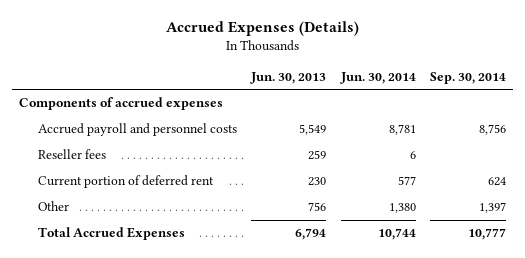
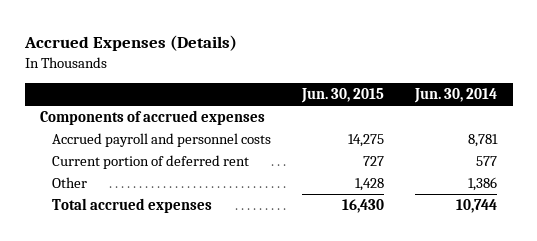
- | Jun. 30, 2013 | Jun. 30, 2014 | Sep. 30, 2014
+ | Jun. 30, 2015 | Jun. 30, 2014
- Reseller fees | 259 | 6 |
- Other | 756 | 1,380 | 1,397
- Total Accrued Expenses | 6,794 | 10,744 | 10,777
+ Other | 1,428 | 1,386
+ Total accrued expenses | 16,430 | 10,744

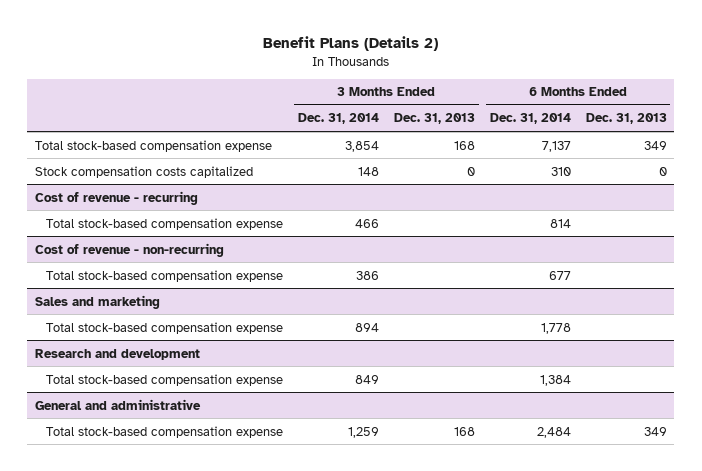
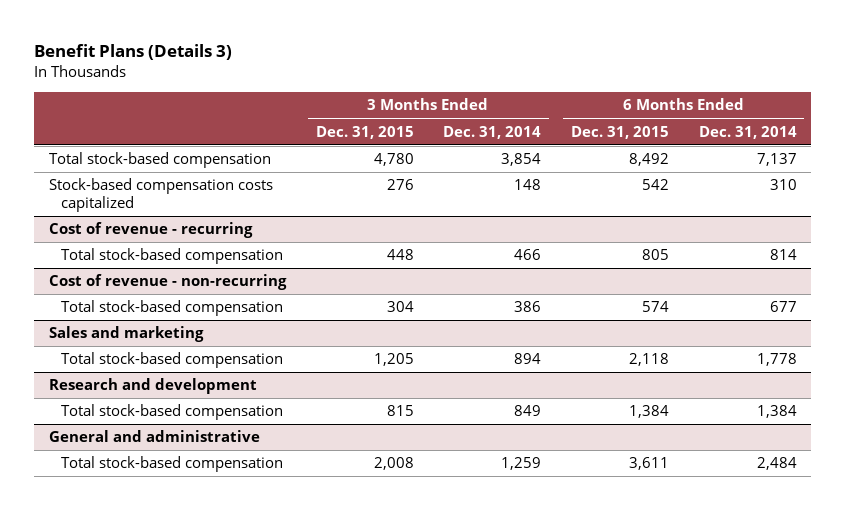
- Benefit Plans (Details 2)
+ Benefit Plans (Details 3)
- | 3 Months Ended Dec. 31, 2014 | 3 Months Ended Dec. 31, 2013 | 6 Months Ended Dec. 31, 2014 | 6 Months Ended Dec. 31, 2013
+ | 3 Months Ended Dec. 31, 2015 | 3 Months Ended Dec. 31, 2014 | 6 Months Ended Dec. 31, 2015 | 6 Months Ended Dec. 31, 2014
- Total stock-based compensation expense | 3,854 | 168 | 7,137 | 349
- Stock compensation costs capitalized | 148 | 0 | 310 | 0
+ Total stock-based compensation | 4,780 | 3,854 | 8,492 | 7,137
+ Stock-based compensation costs capitalized | 276 | 148 | 542 | 310
@ Cost of revenue - recurring
- Total stock-based compensation expense | 466 | | 814 |
+ Total stock-based compensation | 448 | 466 | 805 | 814
@ Cost of revenue - non-recurring
- Total stock-based compensation expense | 386 | | 677 |
+ Total stock-based compensation | 304 | 386 | 574 | 677
@ Sales and marketing
- Total stock-based compensation expense | 894 | | 1,778 |
+ Total stock-based compensation | 1,205 | 894 | 2,118 | 1,778
@ Research and development
- Total stock-based compensation expense | 849 | | 1,384 |
+ Total stock-based compensation | 815 | 849 | 1,384 | 1,384
@ General and administrative
- Total stock-based compensation expense | 1,259 | 168 | 2,484 | 349
+ Total stock-based compensation | 2,008 | 1,259 | 3,611 | 2,484

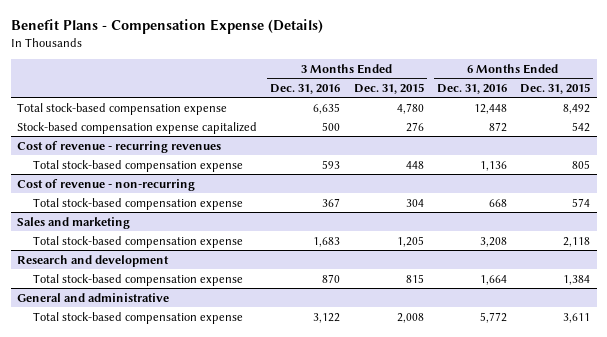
- Benefit Plans (Details 3)
+ Benefit Plans - Compensation Expense (Details)
- | 3 Months Ended Dec. 31, 2015 | 3 Months Ended Dec. 31, 2014 | 6 Months Ended Dec. 31, 2015 | 6 Months Ended Dec. 31, 2014
+ | 3 Months Ended Dec. 31, 2016 | 3 Months Ended Dec. 31, 2015 | 6 Months Ended Dec. 31, 2016 | 6 Months Ended Dec. 31, 2015
- Total stock-based compensation | 4,780 | 3,854 | 8,492 | 7,137
- Stock-based compensation costs capitalized | 276 | 148 | 542 | 310
- Cost of revenue - recurring
- Total stock-based compensation | 448 | 466 | 805 | 814
+ Total stock-based compensation expense | 6,635 | 4,780 | 12,448 | 8,492
+ Stock-based compensation expense capitalized | 500 | 276 | 872 | 542
+ Cost of revenue - recurring revenues
+ Total stock-based compensation expense | 593 | 448 | 1,136 | 805
@ Cost of revenue - non-recurring
- Total stock-based compensation | 304 | 386 | 574 | 677
+ Total stock-based compensation expense | 367 | 304 | 668 | 574
@ Sales and marketing
- Total stock-based compensation | 1,205 | 894 | 2,118 | 1,778
+ Total stock-based compensation expense | 1,683 | 1,205 | 3,208 | 2,118
@ Research and development
- Total stock-based compensation | 815 | 849 | 1,384 | 1,384
+ Total stock-based compensation expense | 870 | 815 | 1,664 | 1,384
@ General and administrative
- Total stock-based compensation | 2,008 | 1,259 | 3,611 | 2,484
+ Total stock-based compensation expense | 3,122 | 2,008 | 5,772 | 3,611

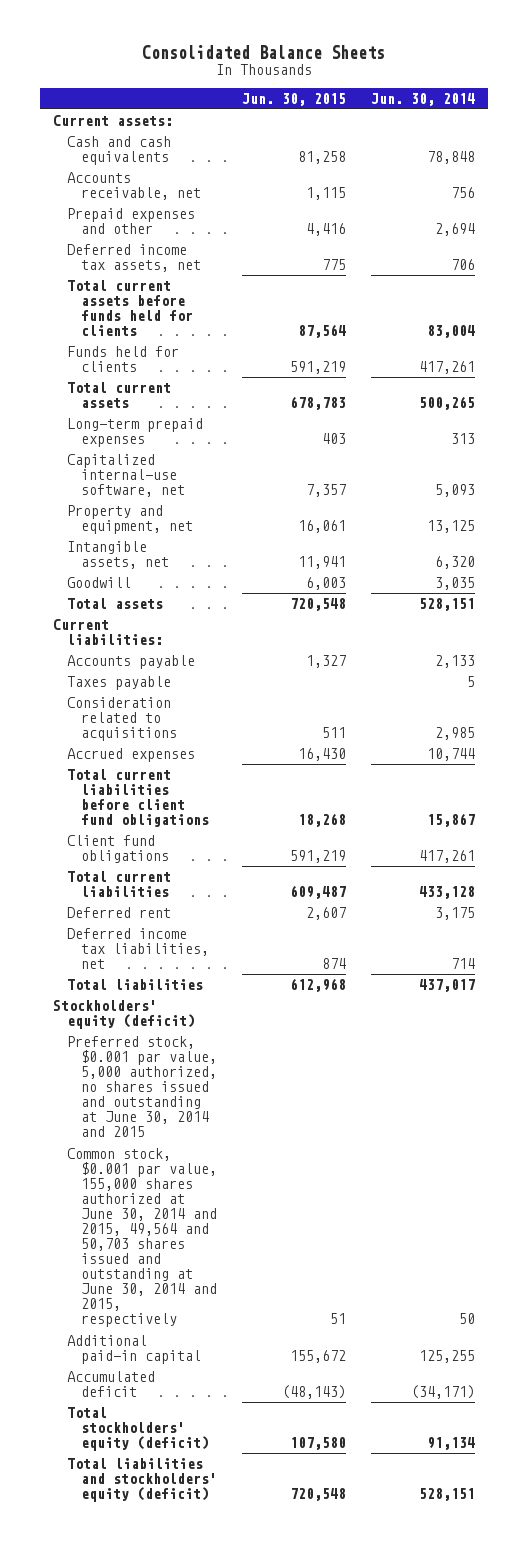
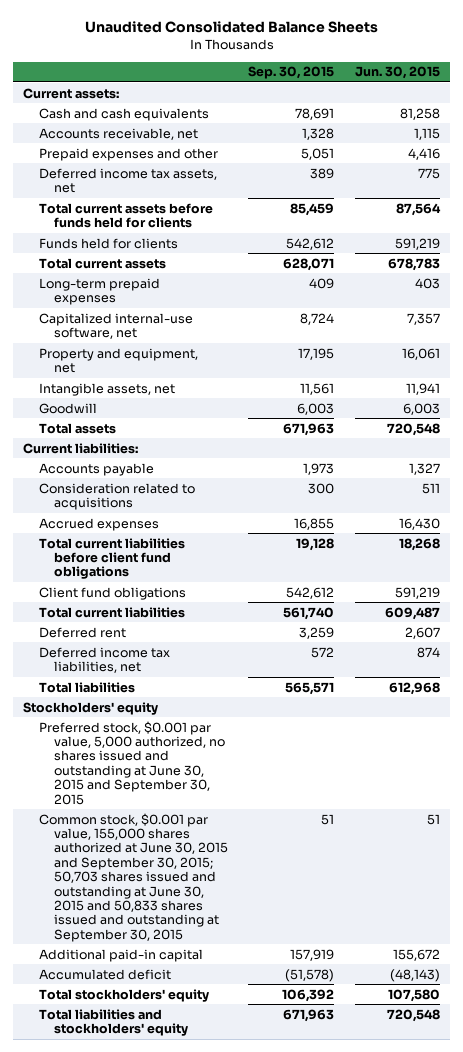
- Consolidated Balance Sheets
+ Unaudited Consolidated Balance Sheets
- | Jun. 30, 2015 | Jun. 30, 2014
+ | Sep. 30, 2015 | Jun. 30, 2015
- Taxes payable | | 5
- Stockholders' equity (deficit)
- Preferred stock, $0.001 par value, 5,000 authorized, no shares issued and outstanding at June 30, 2014 and 2015
- Common stock, $0.001 par value, 155,000 shares authorized at June 30, 2014 and 2015, 49,564 and 50,703 shares issued and outstanding at June 30, 2014 and 2015, respectively | 51 | 50
+ Stockholders' equity
+ Preferred stock, $0.001 par value, 5,000 authorized, no shares issued and outstanding at June 30, 2015 and September 30, 2015
+ Common stock, $0.001 par value, 155,000 shares authorized at June 30, 2015 and September 30, 2015; 50,703 shares issued and outstanding at June 30, 2015 and 50,833 shares issued and outstanding at September 30, 2015 | 51 | 51
- Total stockholders' equity (deficit) | 107,580 | 91,134
- Total liabilities and stockholders' equity (deficit) | 720,548 | 528,151
+ Total stockholders' equity | 106,392 | 107,580
+ Total liabilities and stockholders' equity | 671,963 | 720,548

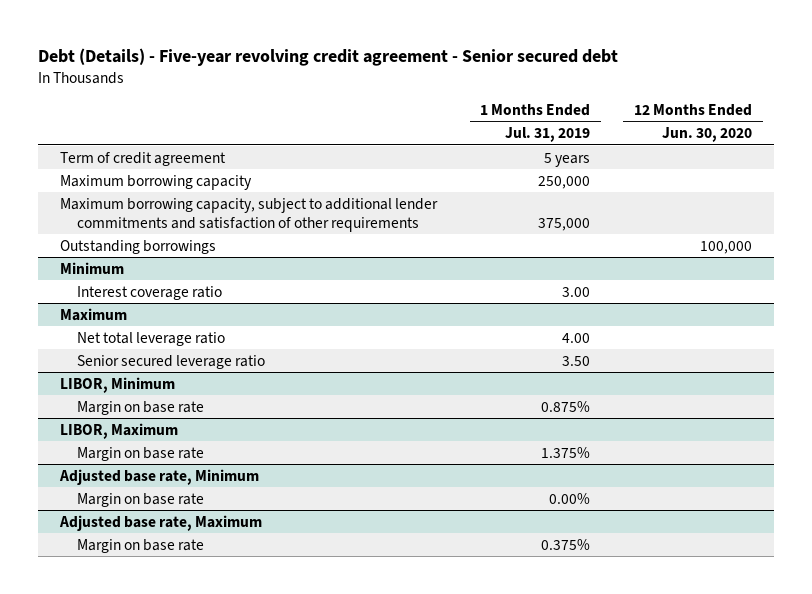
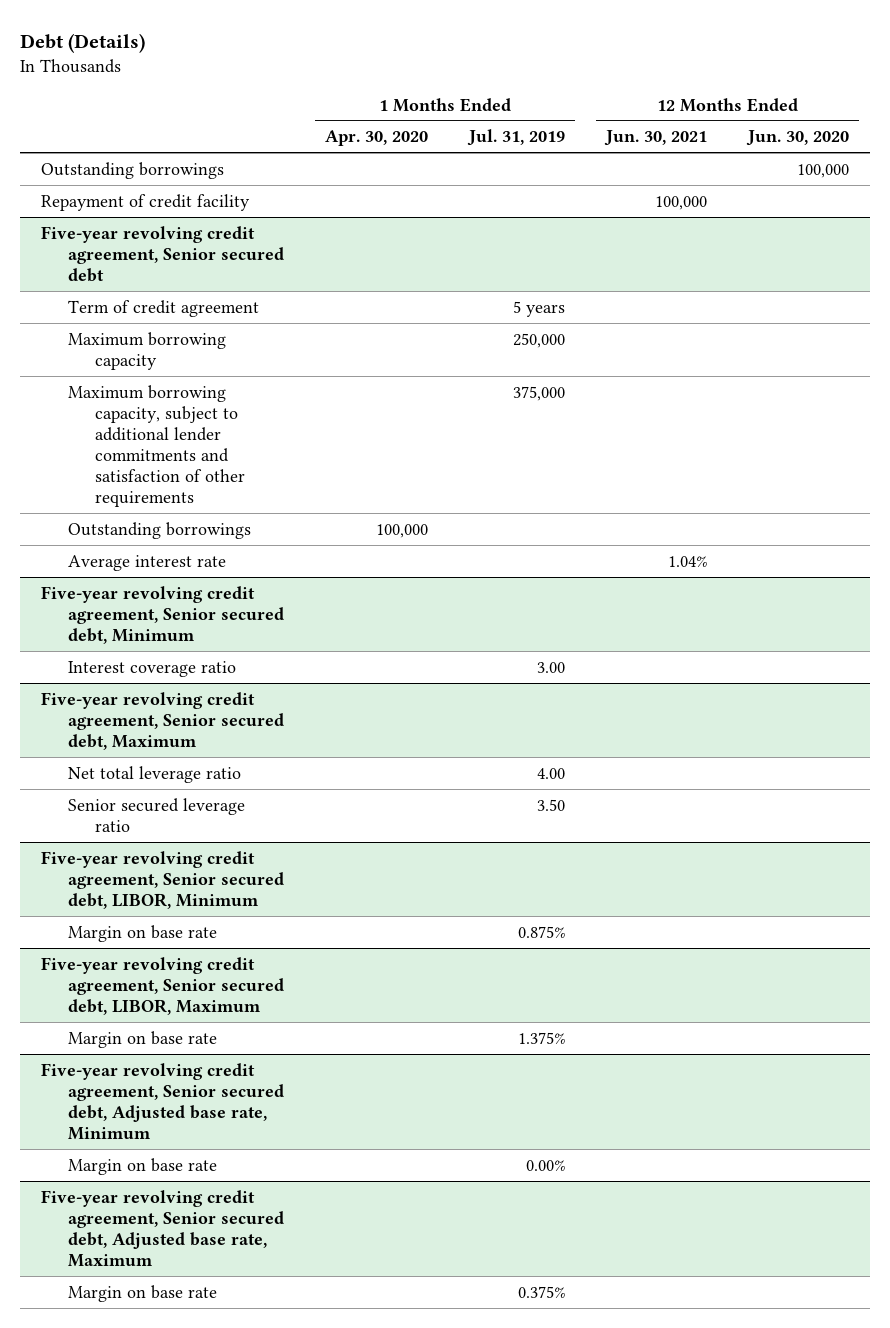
- Debt (Details) - Five-year revolving credit agreement - Senior secured debt
+ Debt (Details)
- | 1 Months Ended Jul. 31, 2019 | 12 Months Ended Jun. 30, 2020
+ | 1 Months Ended Apr. 30, 2020 | 1 Months Ended Jul. 31, 2019 | 12 Months Ended Jun. 30, 2021 | 12 Months Ended Jun. 30, 2020
moved up: Outstanding borrowings | | | | 100,000
+ Repayment of credit facility | | | 100,000 |
+ Five-year revolving credit agreement, Senior secured debt
- Minimum
+ Outstanding borrowings | 100,000 | | |
+ Average interest rate | | | 1.04% |
+ Five-year revolving credit agreement, Senior secured debt, Minimum
- Maximum
+ Five-year revolving credit agreement, Senior secured debt, Maximum
- LIBOR, Minimum
+ Five-year revolving credit agreement, Senior secured debt, LIBOR, Minimum
- LIBOR, Maximum
+ Five-year revolving credit agreement, Senior secured debt, LIBOR, Maximum
- Adjusted base rate, Minimum
+ Five-year revolving credit agreement, Senior secured debt, Adjusted base rate, Minimum
- Adjusted base rate, Maximum
+ Five-year revolving credit agreement, Senior secured debt, Adjusted base rate, Maximum

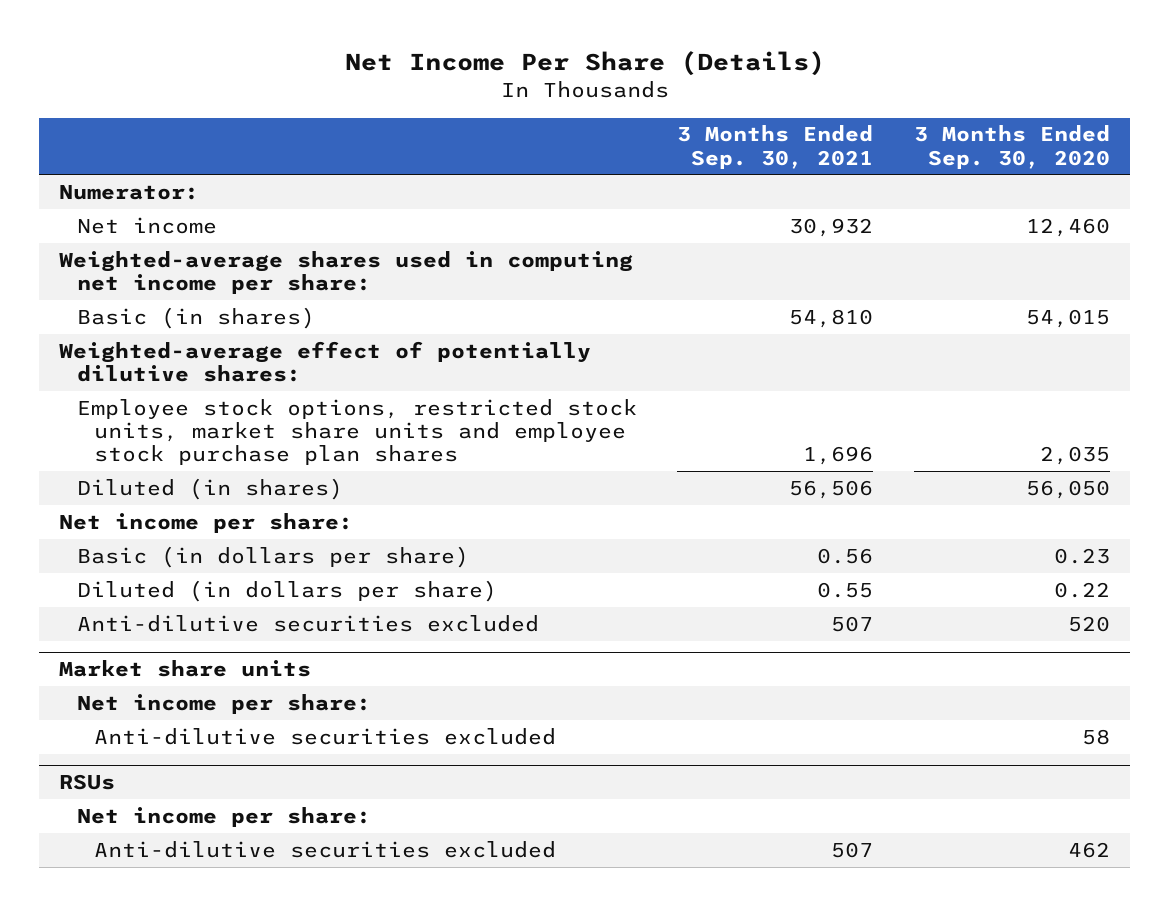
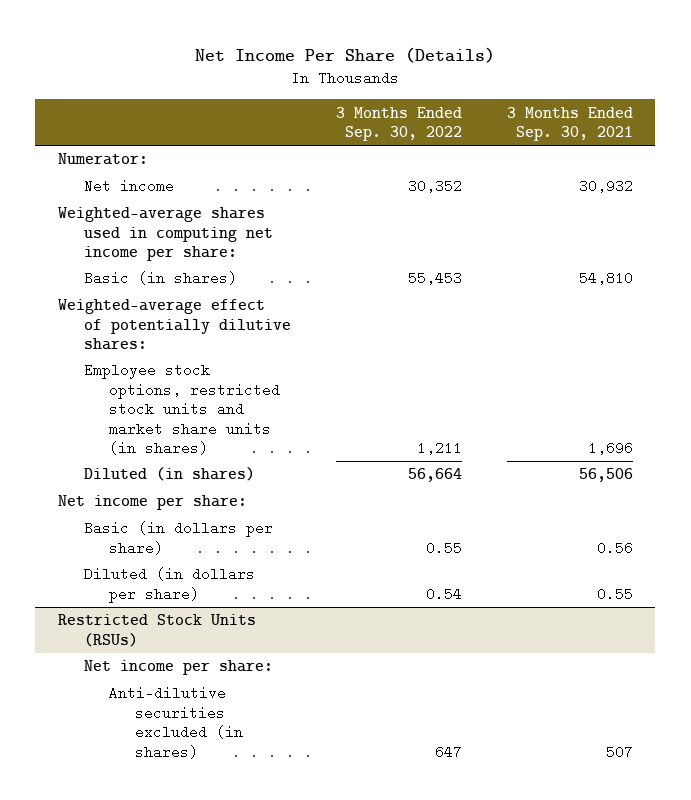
- | 3 Months Ended Sep. 30, 2021 | 3 Months Ended Sep. 30, 2020
+ | 3 Months Ended Sep. 30, 2022 | 3 Months Ended Sep. 30, 2021
- Employee stock options, restricted stock units, market share units and employee stock purchase plan shares | 1,696 | 2,035
+ Employee stock options, restricted stock units and market share units (in shares) | 1,211 | 1,696
- Anti-dilutive securities excluded | 507 | 520
- Market share units
- Net income per share:
- Anti-dilutive securities excluded | | 58
- RSUs
+ Restricted Stock Units (RSUs)
- Anti-dilutive securities excluded | 507 | 462
+ Anti-dilutive securities excluded (in shares) | 647 | 507

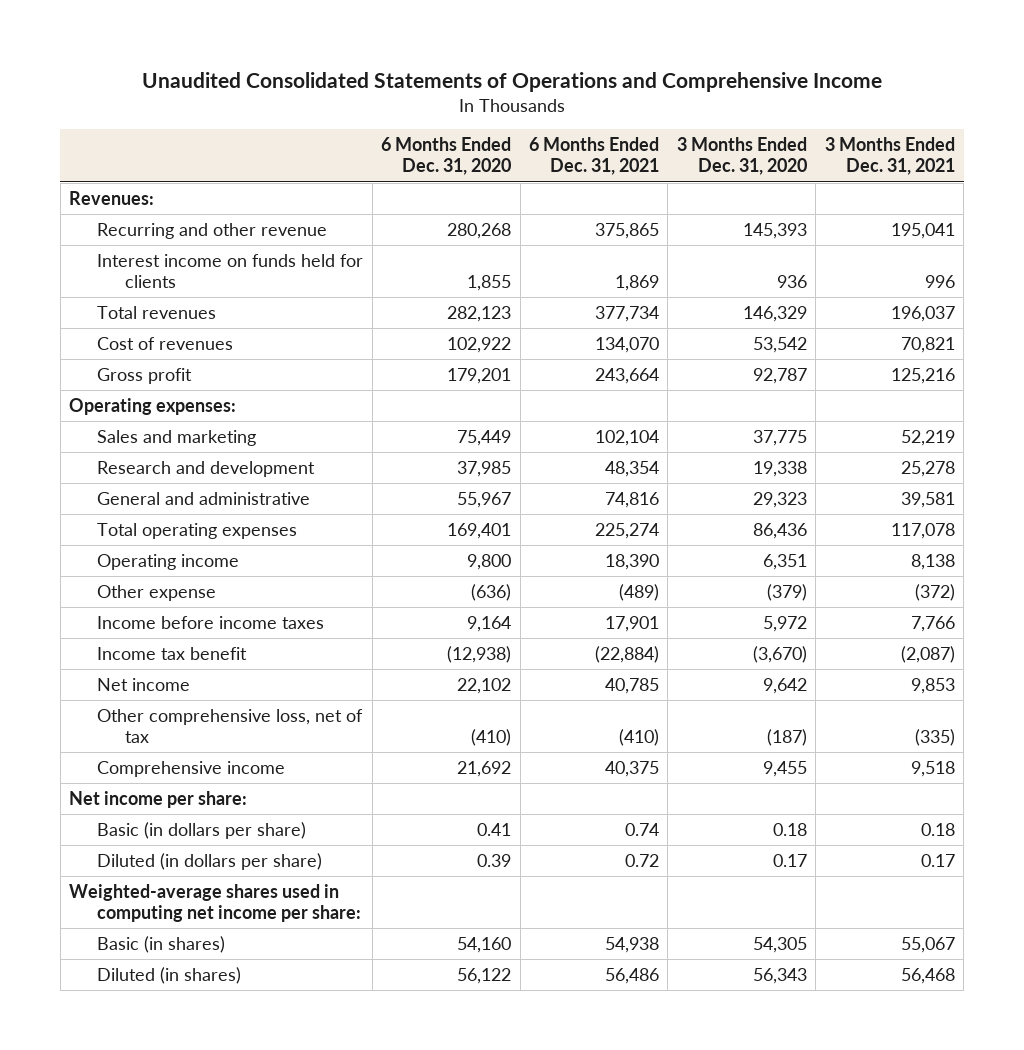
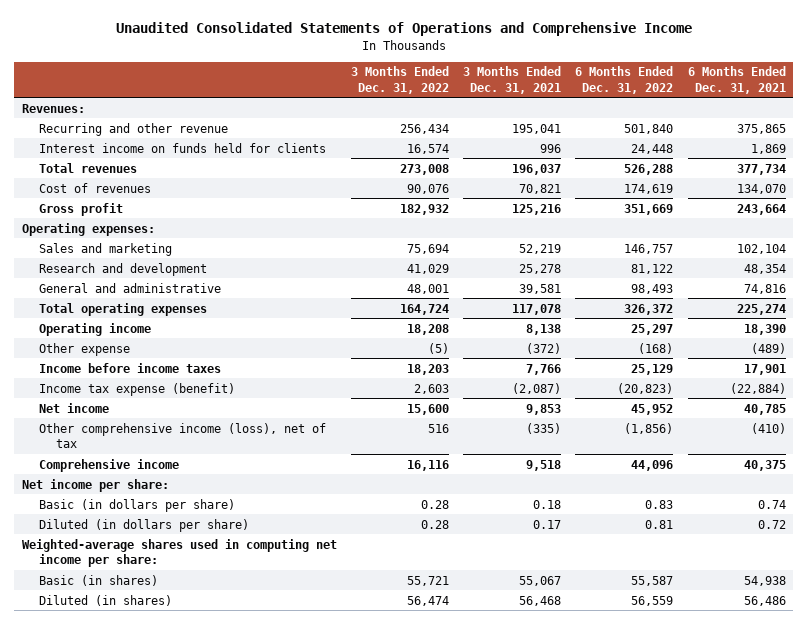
- | 6 Months Ended Dec. 31, 2020 | 6 Months Ended Dec. 31, 2021 | 3 Months Ended Dec. 31, 2020 | 3 Months Ended Dec. 31, 2021
+ | 3 Months Ended Dec. 31, 2022 | 3 Months Ended Dec. 31, 2021 | 6 Months Ended Dec. 31, 2022 | 6 Months Ended Dec. 31, 2021
- Income tax benefit | (12,938) | (22,884) | (3,670) | (2,087)
+ Income tax expense (benefit) | 2,603 | (2,087) | (20,823) | (22,884)
- Other comprehensive loss, net of tax | (410) | (410) | (187) | (335)
+ Other comprehensive income (loss), net of tax | 516 | (335) | (1,856) | (410)

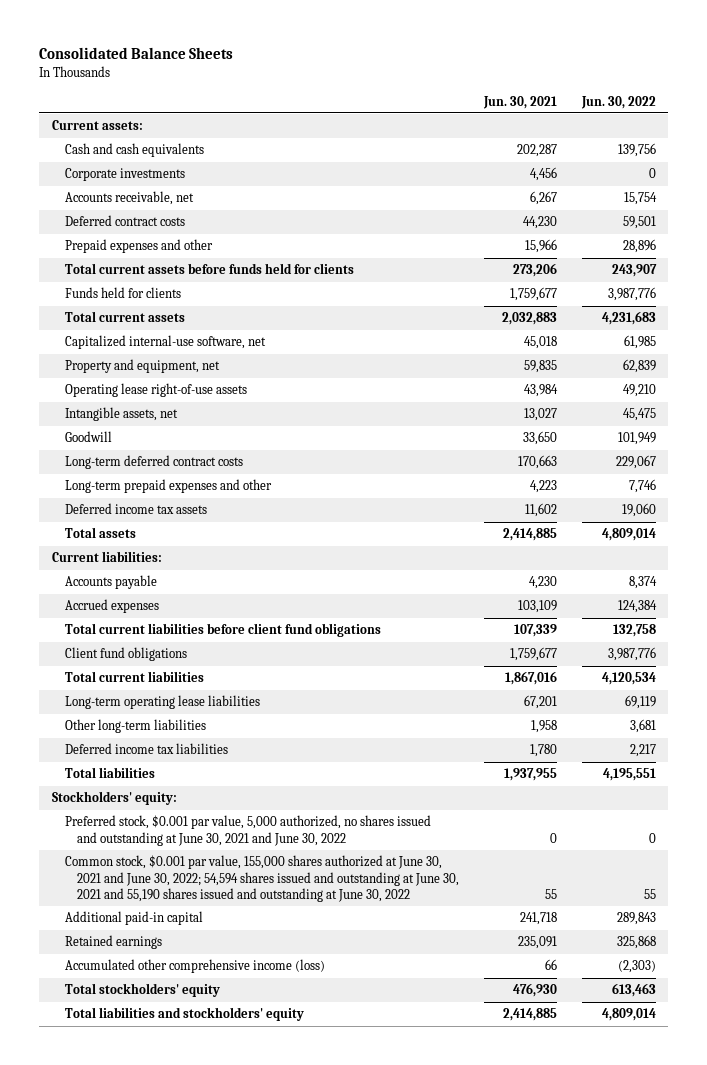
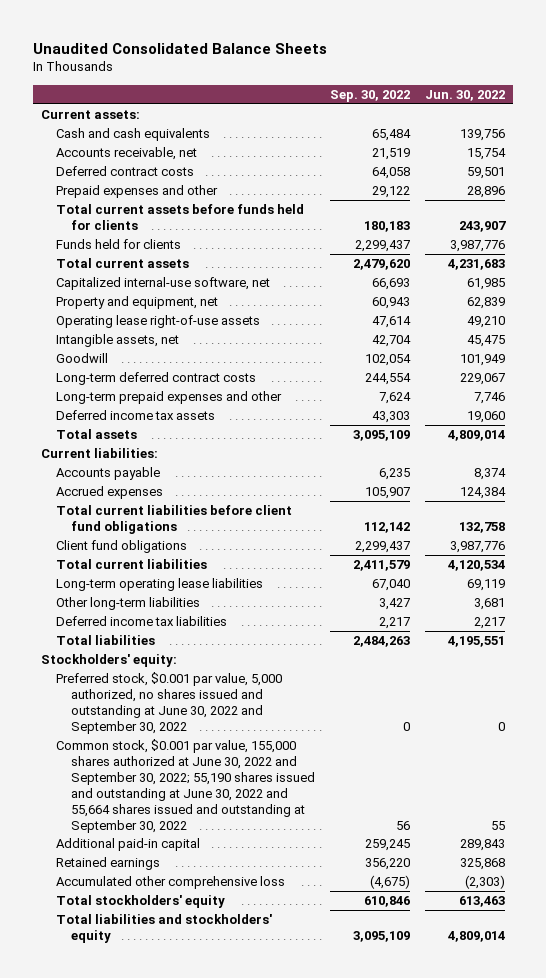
- Consolidated Balance Sheets
+ Unaudited Consolidated Balance Sheets
- | Jun. 30, 2021 | Jun. 30, 2022
+ | Sep. 30, 2022 | Jun. 30, 2022
- Corporate investments | 4,456 | 0
- Preferred stock, $0.001 par value, 5,000 authorized, no shares issued and outstanding at June 30, 2021 and June 30, 2022 | 0 | 0
- Common stock, $0.001 par value, 155,000 shares authorized at June 30, 2021 and June 30, 2022; 54,594 shares issued and outstanding at June 30, 2021 and 55,190 shares issued and outstanding at June 30, 2022 | 55 | 55
+ Preferred stock, $0.001 par value, 5,000 authorized, no shares issued and outstanding at June 30, 2022 and September 30, 2022 | 0 | 0
+ Common stock, $0.001 par value, 155,000 shares authorized at June 30, 2022 and September 30, 2022; 55,190 shares issued and outstanding at June 30, 2022 and 55,664 shares issued and outstanding at September 30, 2022 | 56 | 55
- Accumulated other comprehensive income (loss) | 66 | (2,303)
+ Accumulated other comprehensive loss | (4,675) | (2,303)

